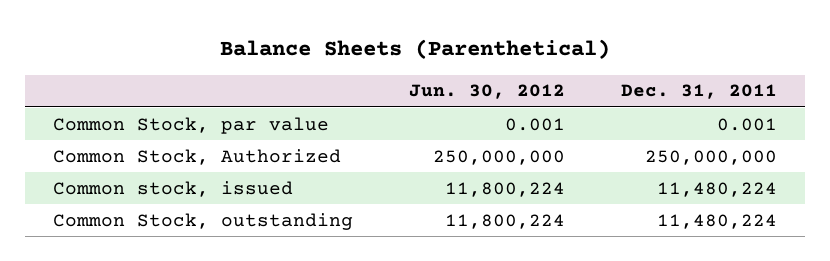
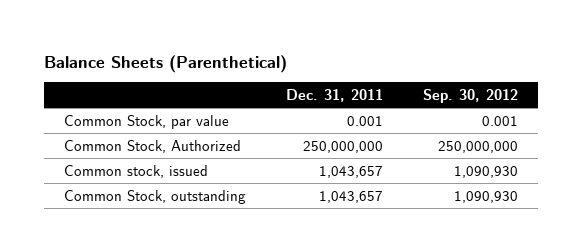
- | Jun. 30, 2012 | Dec. 31, 2011
+ | Dec. 31, 2011 | Sep. 30, 2012
- Common stock, issued | 11,800,224 | 11,480,224
- Common Stock, outstanding | 11,800,224 | 11,480,224
+ Common stock, issued | 1,043,657 | 1,090,930
+ Common Stock, outstanding | 1,043,657 | 1,090,930

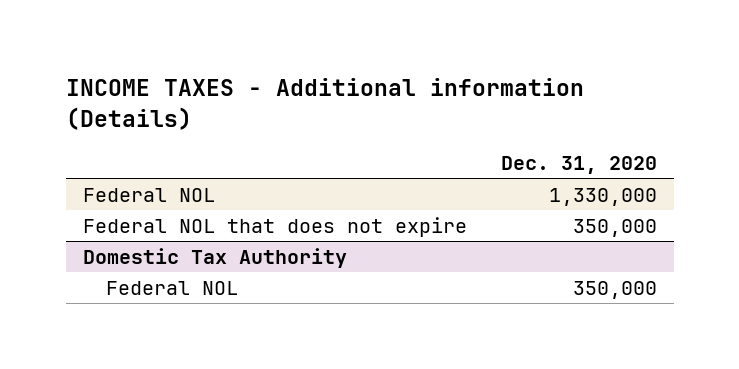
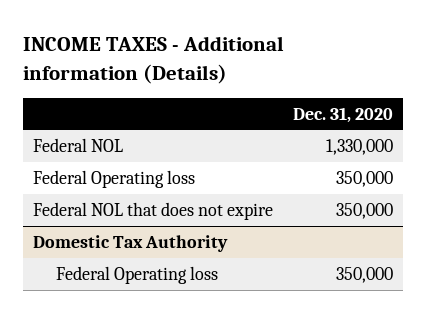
+ Federal Operating loss | 350,000
@ Domestic Tax Authority
- Federal NOL | 350,000
+ Federal Operating loss | 350,000

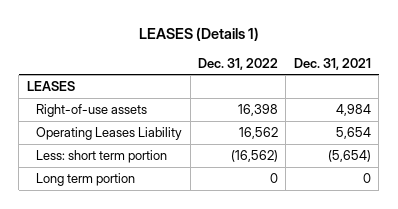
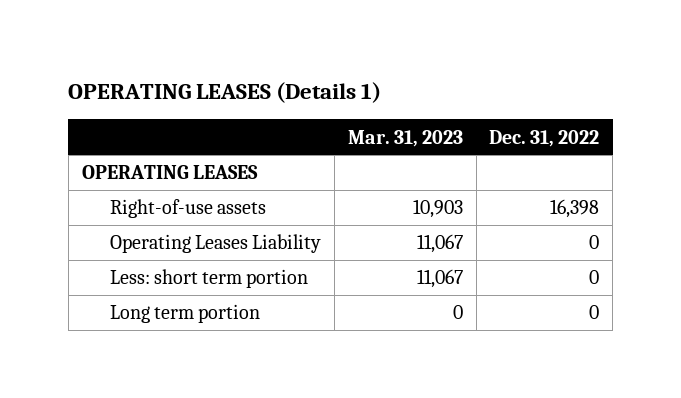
- LEASES (Details 1)
+ OPERATING LEASES (Details 1)
- | Dec. 31, 2022 | Dec. 31, 2021
+ | Mar. 31, 2023 | Dec. 31, 2022
- LEASES
+ OPERATING LEASES
- Operating Leases Liability | 16,562 | 5,654
- Less: short term portion | (16,562) | (5,654)
+ Operating Leases Liability | 11,067 | 0
+ Less: short term portion | 11,067 | 0

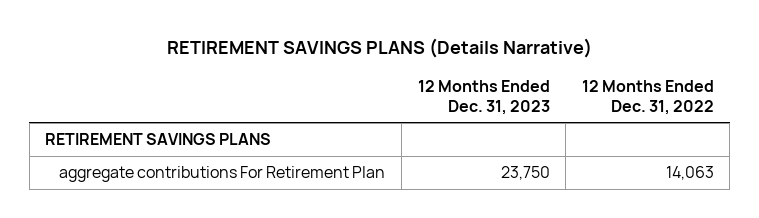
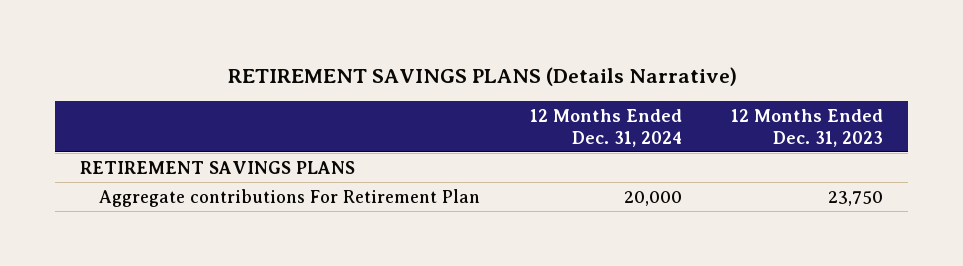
- | 12 Months Ended Dec. 31, 2023 | 12 Months Ended Dec. 31, 2022
+ | 12 Months Ended Dec. 31, 2024 | 12 Months Ended Dec. 31, 2023
- aggregate contributions For Retirement Plan | 23,750 | 14,063
+ Aggregate contributions For Retirement Plan | 20,000 | 23,750

